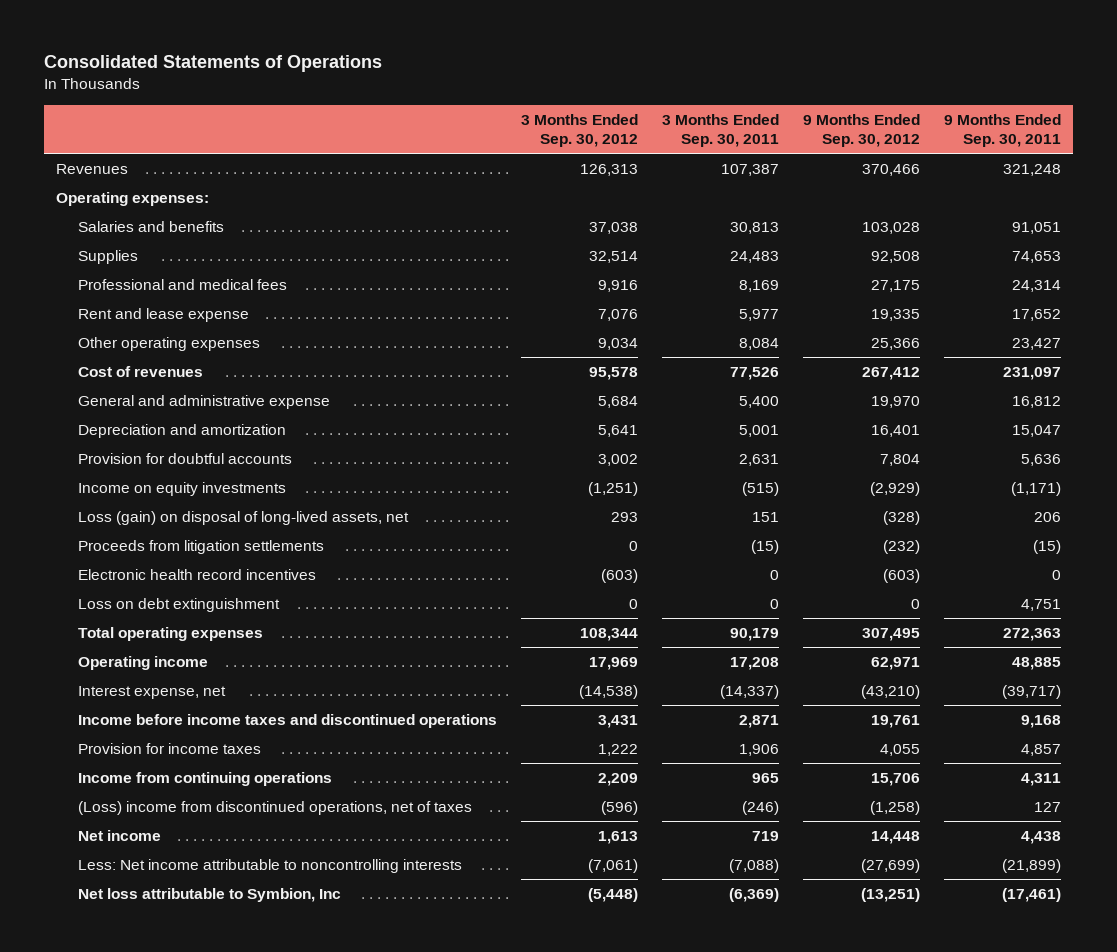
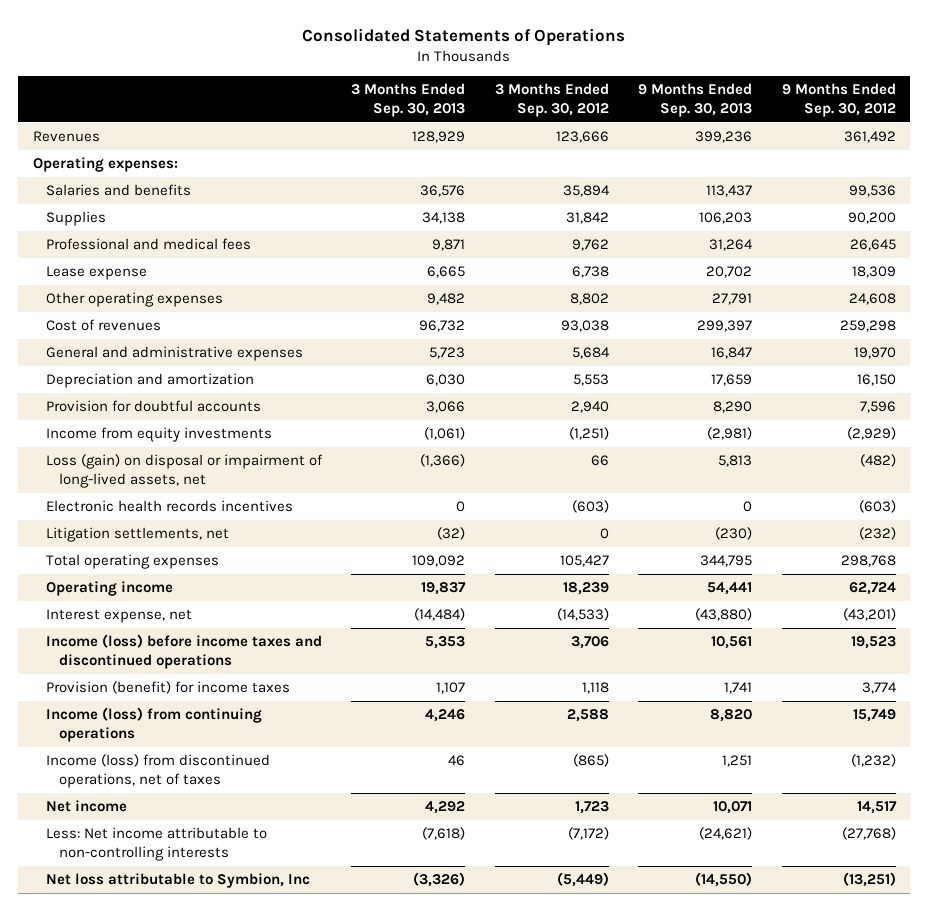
- | 3 Months Ended Sep. 30, 2012 | 3 Months Ended Sep. 30, 2011 | 9 Months Ended Sep. 30, 2012 | 9 Months Ended Sep. 30, 2011
+ | 3 Months Ended Sep. 30, 2013 | 3 Months Ended Sep. 30, 2012 | 9 Months Ended Sep. 30, 2013 | 9 Months Ended Sep. 30, 2012
- Revenues | 126,313 | 107,387 | 370,466 | 321,248
+ Revenues | 128,929 | 123,666 | 399,236 | 361,492
- Salaries and benefits | 37,038 | 30,813 | 103,028 | 91,051
- Supplies | 32,514 | 24,483 | 92,508 | 74,653
- Professional and medical fees | 9,916 | 8,169 | 27,175 | 24,314
- Rent and lease expense | 7,076 | 5,977 | 19,335 | 17,652
- Other operating expenses | 9,034 | 8,084 | 25,366 | 23,427
- Cost of revenues | 95,578 | 77,526 | 267,412 | 231,097
- General and administrative expense | 5,684 | 5,400 | 19,970 | 16,812
- Depreciation and amortization | 5,641 | 5,001 | 16,401 | 15,047
- Provision for doubtful accounts | 3,002 | 2,631 | 7,804 | 5,636
- Income on equity investments | (1,251) | (515) | (2,929) | (1,171)
- Loss (gain) on disposal of long-lived assets, net | 293 | 151 | (328) | 206
- Proceeds from litigation settlements | 0 | (15) | (232) | (15)
- Electronic health record incentives | (603) | 0 | (603) | 0
- Loss on debt extinguishment | 0 | 0 | 0 | 4,751
- Total operating expenses | 108,344 | 90,179 | 307,495 | 272,363
- Operating income | 17,969 | 17,208 | 62,971 | 48,885
- Interest expense, net | (14,538) | (14,337) | (43,210) | (39,717)
- Income before income taxes and discontinued operations | 3,431 | 2,871 | 19,761 | 9,168
- Provision for income taxes | 1,222 | 1,906 | 4,055 | 4,857
- Income from continuing operations | 2,209 | 965 | 15,706 | 4,311
- (Loss) income from discontinued operations, net of taxes | (596) | (246) | (1,258) | 127
- Net income | 1,613 | 719 | 14,448 | 4,438
- Less: Net income attributable to noncontrolling interests | (7,061) | (7,088) | (27,699) | (21,899)
- Net loss attributable to Symbion, Inc | (5,448) | (6,369) | (13,251) | (17,461)
+ Salaries and benefits | 36,576 | 35,894 | 113,437 | 99,536
+ Supplies | 34,138 | 31,842 | 106,203 | 90,200
+ Professional and medical fees | 9,871 | 9,762 | 31,264 | 26,645
+ Lease expense | 6,665 | 6,738 | 20,702 | 18,309
+ Other operating expenses | 9,482 | 8,802 | 27,791 | 24,608
+ Cost of revenues | 96,732 | 93,038 | 299,397 | 259,298
+ General and administrative expenses | 5,723 | 5,684 | 16,847 | 19,970
+ Depreciation and amortization | 6,030 | 5,553 | 17,659 | 16,150
+ Provision for doubtful accounts | 3,066 | 2,940 | 8,290 | 7,596
+ Income from equity investments | (1,061) | (1,251) | (2,981) | (2,929)
+ Loss (gain) on disposal or impairment of long-lived assets, net | (1,366) | 66 | 5,813 | (482)
+ Electronic health records incentives | 0 | (603) | 0 | (603)
+ Litigation settlements, net | (32) | 0 | (230) | (232)
+ Total operating expenses | 109,092 | 105,427 | 344,795 | 298,768
+ Operating income | 19,837 | 18,239 | 54,441 | 62,724
+ Interest expense, net | (14,484) | (14,533) | (43,880) | (43,201)
+ Income (loss) before income taxes and discontinued operations | 5,353 | 3,706 | 10,561 | 19,523
+ Provision (benefit) for income taxes | 1,107 | 1,118 | 1,741 | 3,774
+ Income (loss) from continuing operations | 4,246 | 2,588 | 8,820 | 15,749
+ Income (loss) from discontinued operations, net of taxes | 46 | (865) | 1,251 | (1,232)
+ Net income | 4,292 | 1,723 | 10,071 | 14,517
+ Less: Net income attributable to non-controlling interests | (7,618) | (7,172) | (24,621) | (27,768)
+ Net loss attributable to Symbion, Inc | (3,326) | (5,449) | (14,550) | (13,251)

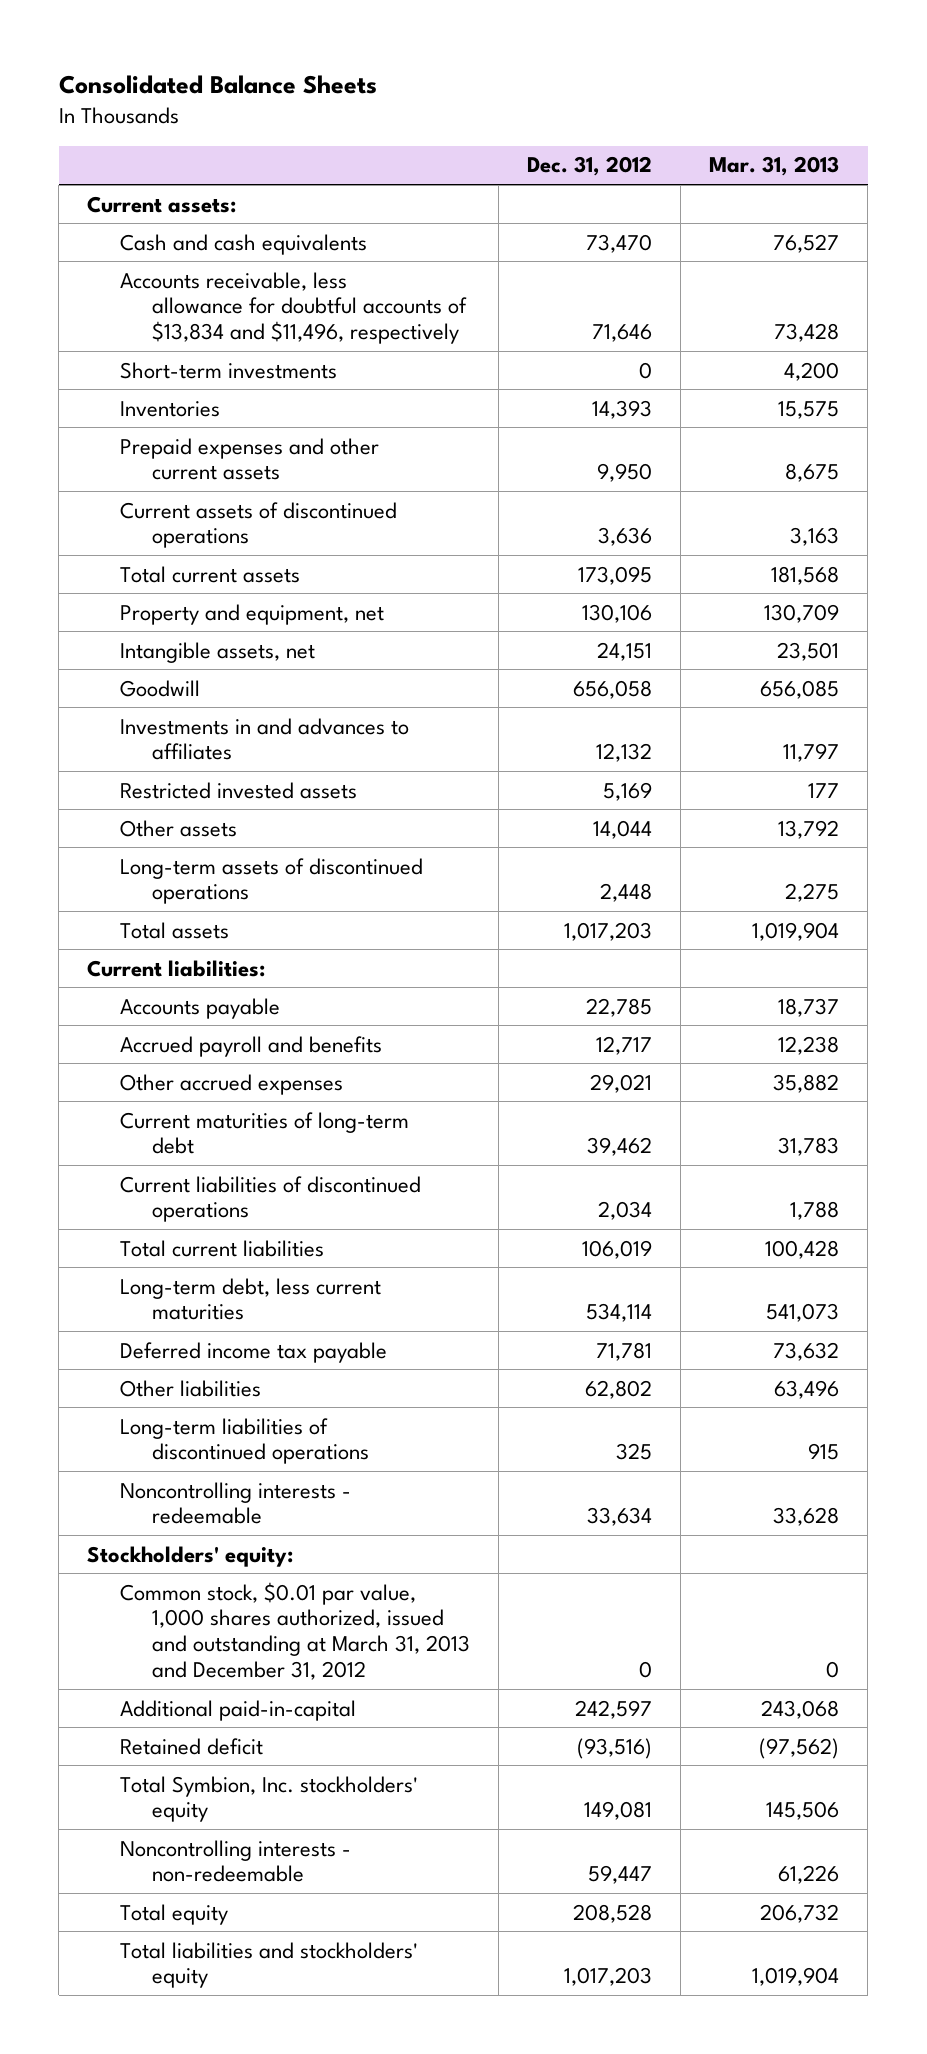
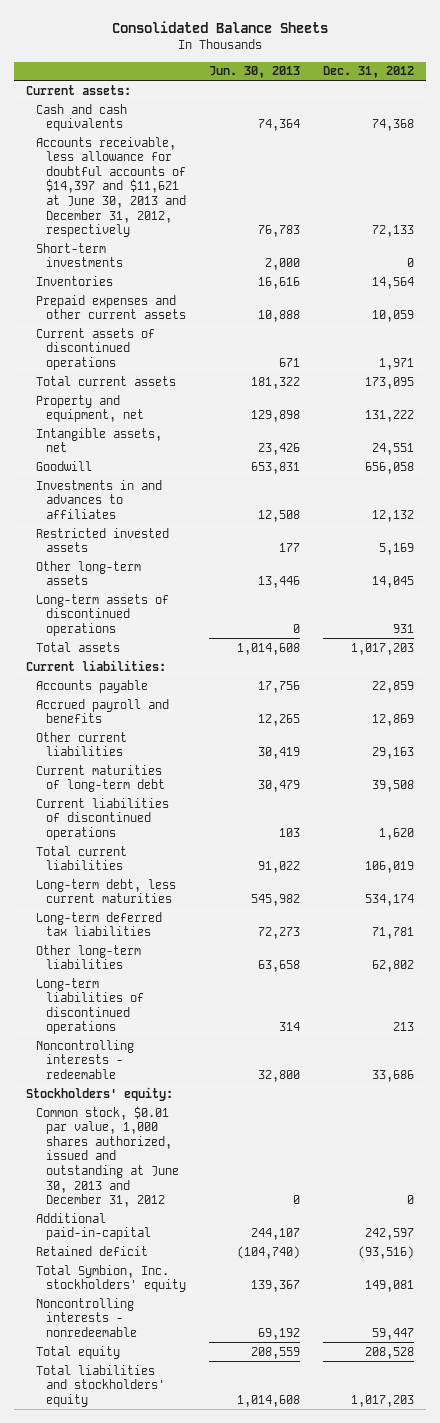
- | Dec. 31, 2012 | Mar. 31, 2013
+ | Jun. 30, 2013 | Dec. 31, 2012
- Cash and cash equivalents | 73,470 | 76,527
- Accounts receivable, less allowance for doubtful accounts of $13,834 and $11,496, respectively | 71,646 | 73,428
+ Cash and cash equivalents | 74,364 | 74,368
+ Accounts receivable, less allowance for doubtful accounts of $14,397 and $11,621 at June 30, 2013 and December 31, 2012, respectively | 76,783 | 72,133
- Inventories | 14,393 | 15,575
- Prepaid expenses and other current assets | 9,950 | 8,675
- Current assets of discontinued operations | 3,636 | 3,163
+ Inventories | 16,616 | 14,564
+ Prepaid expenses and other current assets | 10,888 | 10,059
+ Current assets of discontinued operations | 671 | 1,971
- Property and equipment, net | 130,106 | 130,709
- Intangible assets, net | 24,151 | 23,501
+ Property and equipment, net | 129,898 | 131,222
+ Intangible assets, net | 23,426 | 24,551
- Other assets | 14,044 | 13,792
- Long-term assets of discontinued operations | 2,448 | 2,275
+ Other long-term assets | 13,446 | 14,045
+ Long-term assets of discontinued operations | 0 | 931
- Accounts payable | 22,785 | 18,737
- Accrued payroll and benefits | 12,717 | 12,238
- Other accrued expenses | 29,021 | 35,882
- Current maturities of long-term debt | 39,462 | 31,783
- Current liabilities of discontinued operations | 2,034 | 1,788
+ Accounts payable | 17,756 | 22,859
+ Accrued payroll and benefits | 12,265 | 12,869
+ Other current liabilities | 30,419 | 29,163
+ Current maturities of long-term debt | 30,479 | 39,508
+ Current liabilities of discontinued operations | 103 | 1,620
- Long-term debt, less current maturities | 534,114 | 541,073
- Deferred income tax payable | 71,781 | 73,632
- Other liabilities | 62,802 | 63,496
- Long-term liabilities of discontinued operations | 325 | 915
- Noncontrolling interests - redeemable | 33,634 | 33,628
+ Long-term debt, less current maturities | 545,982 | 534,174
+ Long-term deferred tax liabilities | 72,273 | 71,781
+ Other long-term liabilities | 63,658 | 62,802
+ Long-term liabilities of discontinued operations | 314 | 213
+ Noncontrolling interests - redeemable | 32,800 | 33,686
- Common stock, $0.01 par value, 1,000 shares authorized, issued and outstanding at March 31, 2013 and December 31, 2012 | 0 | 0
+ Common stock, $0.01 par value, 1,000 shares authorized, issued and outstanding at June 30, 2013 and December 31, 2012 | 0 | 0
- Noncontrolling interests - non-redeemable | 59,447 | 61,226
+ Noncontrolling interests - nonredeemable | 69,192 | 59,447

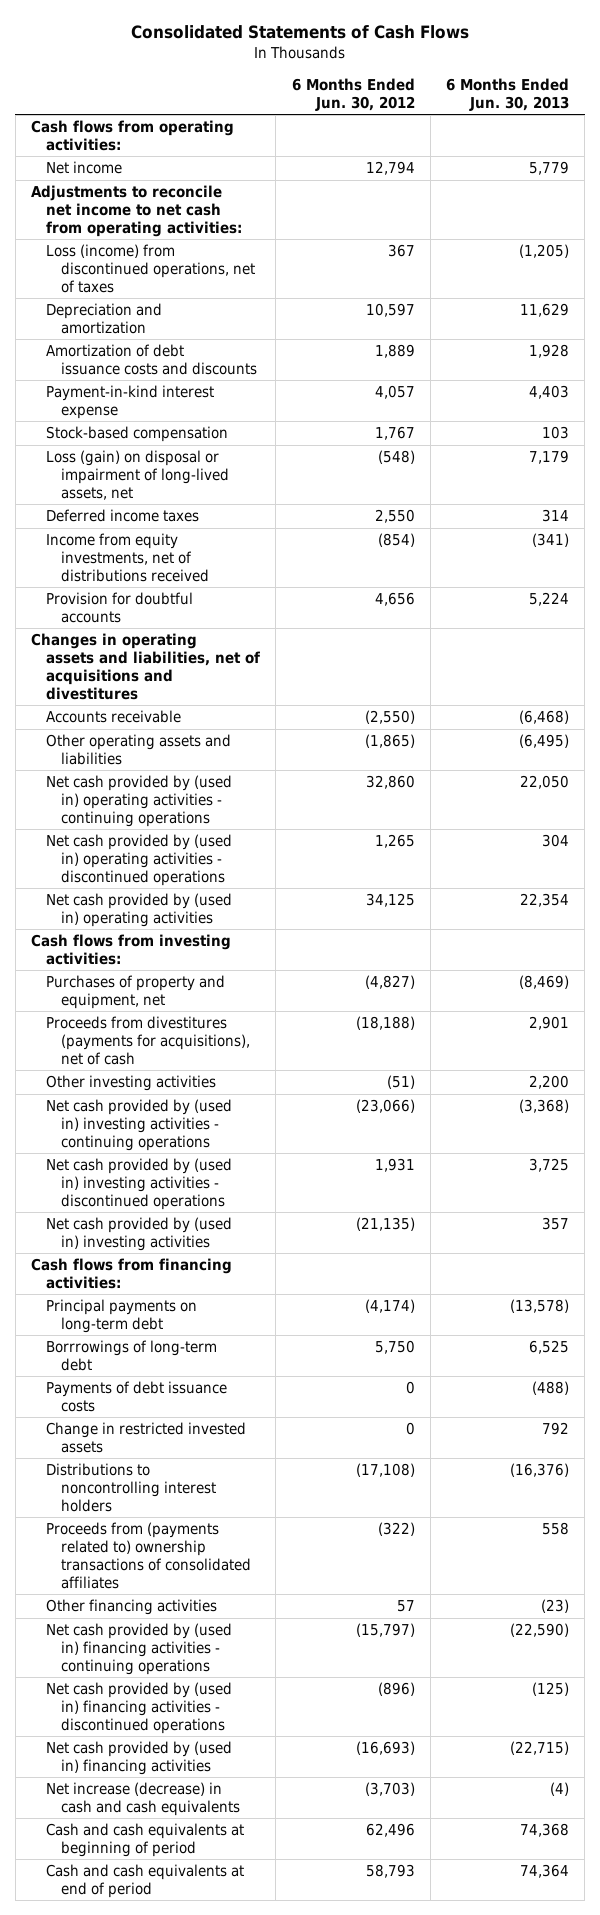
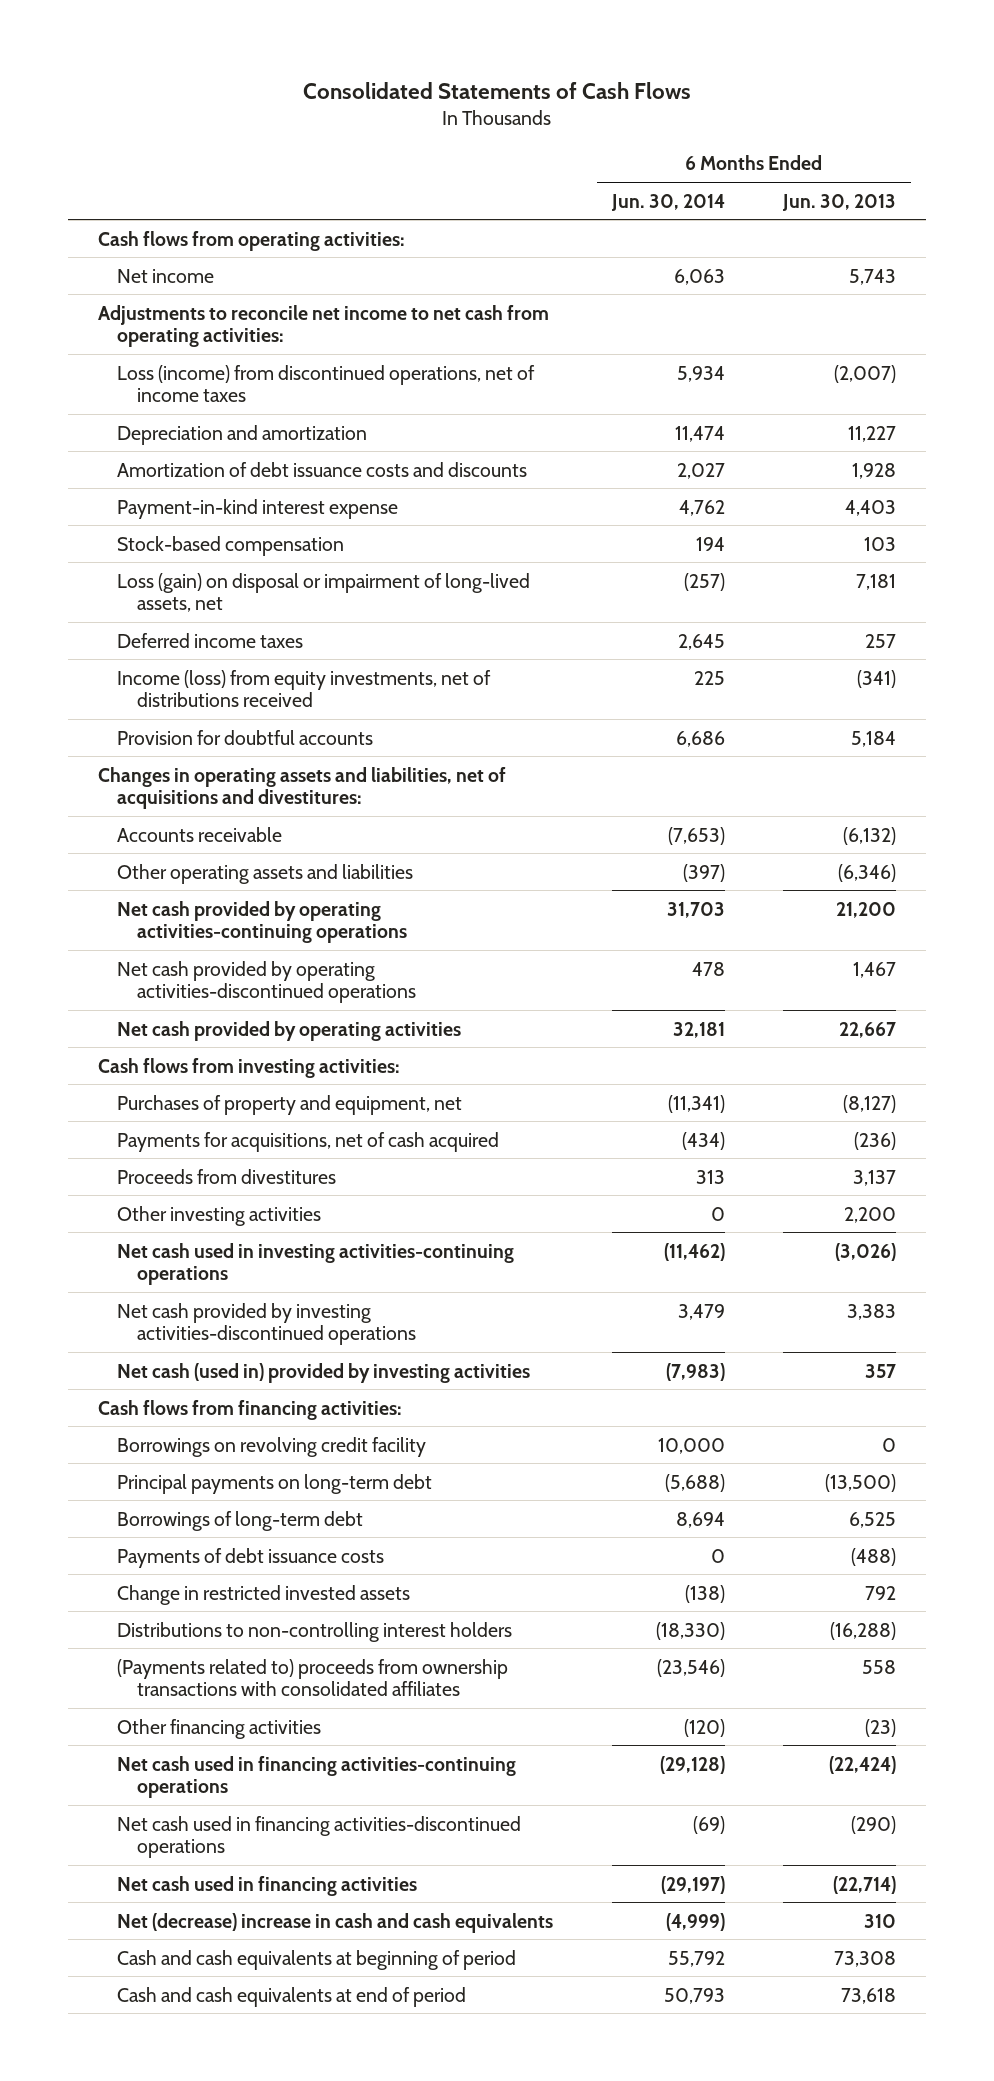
- | 6 Months Ended Jun. 30, 2012 | 6 Months Ended Jun. 30, 2013
+ | 6 Months Ended Jun. 30, 2014 | 6 Months Ended Jun. 30, 2013
- Net income | 12,794 | 5,779
+ Net income | 6,063 | 5,743
- Loss (income) from discontinued operations, net of taxes | 367 | (1,205)
- Depreciation and amortization | 10,597 | 11,629
+ Loss (income) from discontinued operations, net of income taxes | 5,934 | (2,007)
+ Depreciation and amortization | 11,474 | 11,227
- Loss (gain) on disposal or impairment of long-lived assets, net | (548) | 7,179
- Deferred income taxes | 2,550 | 314
- Income from equity investments, net of distributions received | (854) | (341)
- Provision for doubtful accounts | 4,656 | 5,224
- Changes in operating assets and liabilities, net of acquisitions and divestitures
- Accounts receivable | (2,550) | (6,468)
- Other operating assets and liabilities | (1,865) | (6,495)
- Net cash provided by (used in) operating activities - continuing operations | 32,860 | 22,050
- Net cash provided by (used in) operating activities - discontinued operations | 1,265 | 304
- Net cash provided by (used in) operating activities | 34,125 | 22,354
+ Loss (gain) on disposal or impairment of long-lived assets, net | (257) | 7,181
+ Deferred income taxes | 2,645 | 257
+ Income (loss) from equity investments, net of distributions received | 225 | (341)
+ Provision for doubtful accounts | 6,686 | 5,184
+ Changes in operating assets and liabilities, net of acquisitions and divestitures:
+ Accounts receivable | (7,653) | (6,132)
+ Other operating assets and liabilities | (397) | (6,346)
+ Net cash provided by operating activities-continuing operations | 31,703 | 21,200
+ Net cash provided by operating activities-discontinued operations | 478 | 1,467
+ Net cash provided by operating activities | 32,181 | 22,667
- Purchases of property and equipment, net | (4,827) | (8,469)
- Proceeds from divestitures (payments for acquisitions), net of cash | (18,188) | 2,901
+ Purchases of property and equipment, net | (11,341) | (8,127)
+ Payments for acquisitions, net of cash acquired | (434) | (236)
+ Proceeds from divestitures | 313 | 3,137
- Net cash provided by (used in) investing activities - continuing operations | (23,066) | (3,368)
- Net cash provided by (used in) investing activities - discontinued operations | 1,931 | 3,725
- Net cash provided by (used in) investing activities | (21,135) | 357
+ Net cash used in investing activities-continuing operations | (11,462) | (3,026)
+ Net cash provided by investing activities-discontinued operations | 3,479 | 3,383
+ Net cash (used in) provided by investing activities | (7,983) | 357
- Principal payments on long-term debt | (4,174) | (13,578)
- Borrrowings of long-term debt | 5,750 | 6,525
+ Borrowings on revolving credit facility | 10,000 | 0
+ Principal payments on long-term debt | (5,688) | (13,500)
+ Borrowings of long-term debt | 8,694 | 6,525
- Distributions to noncontrolling interest holders | (17,108) | (16,376)
- Proceeds from (payments related to) ownership transactions of consolidated affiliates | (322) | 558
+ Distributions to non-controlling interest holders | (18,330) | (16,288)
+ (Payments related to) proceeds from ownership transactions with consolidated affiliates | (23,546) | 558
- Net cash provided by (used in) financing activities - continuing operations | (15,797) | (22,590)
- Net cash provided by (used in) financing activities - discontinued operations | (896) | (125)
- Net cash provided by (used in) financing activities | (16,693) | (22,715)
- Net increase (decrease) in cash and cash equivalents | (3,703) | (4)
- Cash and cash equivalents at beginning of period | 62,496 | 74,368
- Cash and cash equivalents at end of period | 58,793 | 74,364
+ Net cash used in financing activities-continuing operations | (29,128) | (22,424)
+ Net cash used in financing activities-discontinued operations | (69) | (290)
+ Net cash used in financing activities | (29,197) | (22,714)
+ Net (decrease) increase in cash and cash equivalents | (4,999) | 310
+ Cash and cash equivalents at beginning of period | 55,792 | 73,308
+ Cash and cash equivalents at end of period | 50,793 | 73,618

